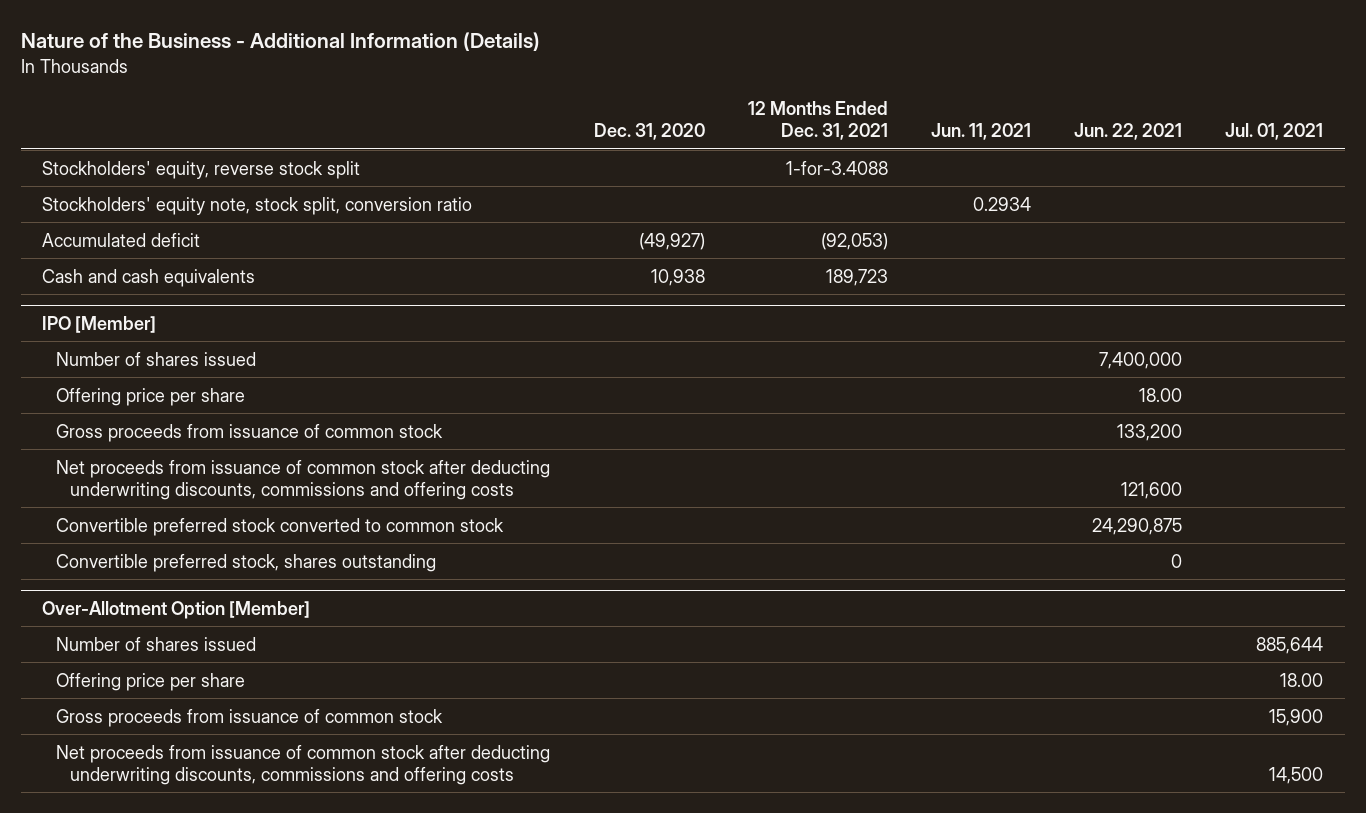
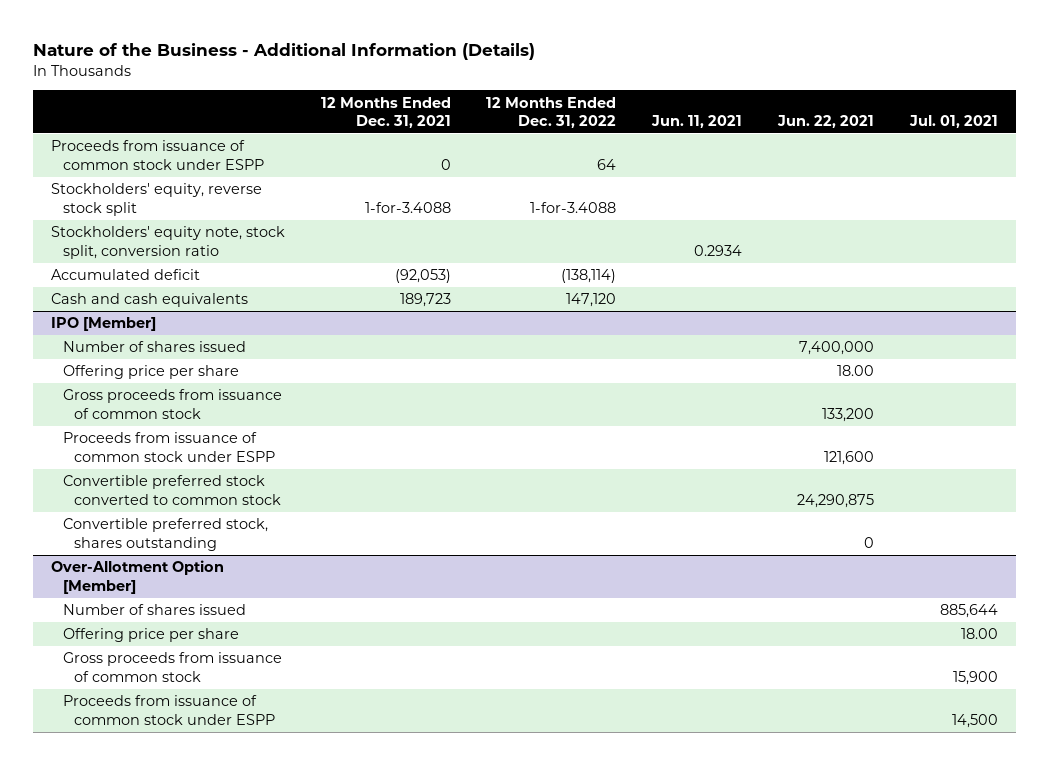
- | Dec. 31, 2020 | 12 Months Ended Dec. 31, 2021 | Jun. 11, 2021 | Jun. 22, 2021 | Jul. 01, 2021
+ | 12 Months Ended Dec. 31, 2021 | 12 Months Ended Dec. 31, 2022 | Jun. 11, 2021 | Jun. 22, 2021 | Jul. 01, 2021
+ Proceeds from issuance of common stock under ESPP | 0 | 64 | | |
@ IPO [Member]
- Net proceeds from issuance of common stock after deducting underwriting discounts, commissions and offering costs | | | | 121,600 |
+ Proceeds from issuance of common stock under ESPP | | | | 121,600 |
@ Over-Allotment Option [Member]
- Net proceeds from issuance of common stock after deducting underwriting discounts, commissions and offering costs | | | | | 14,500
+ Proceeds from issuance of common stock under ESPP | | | | | 14,500

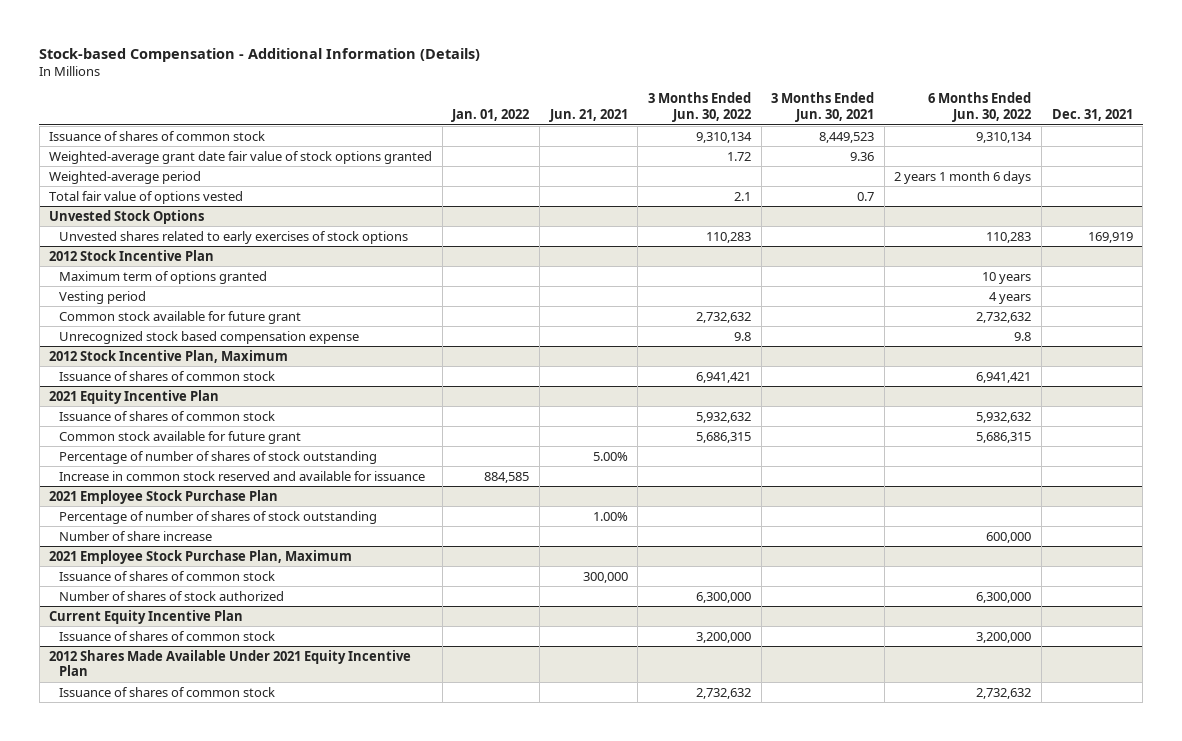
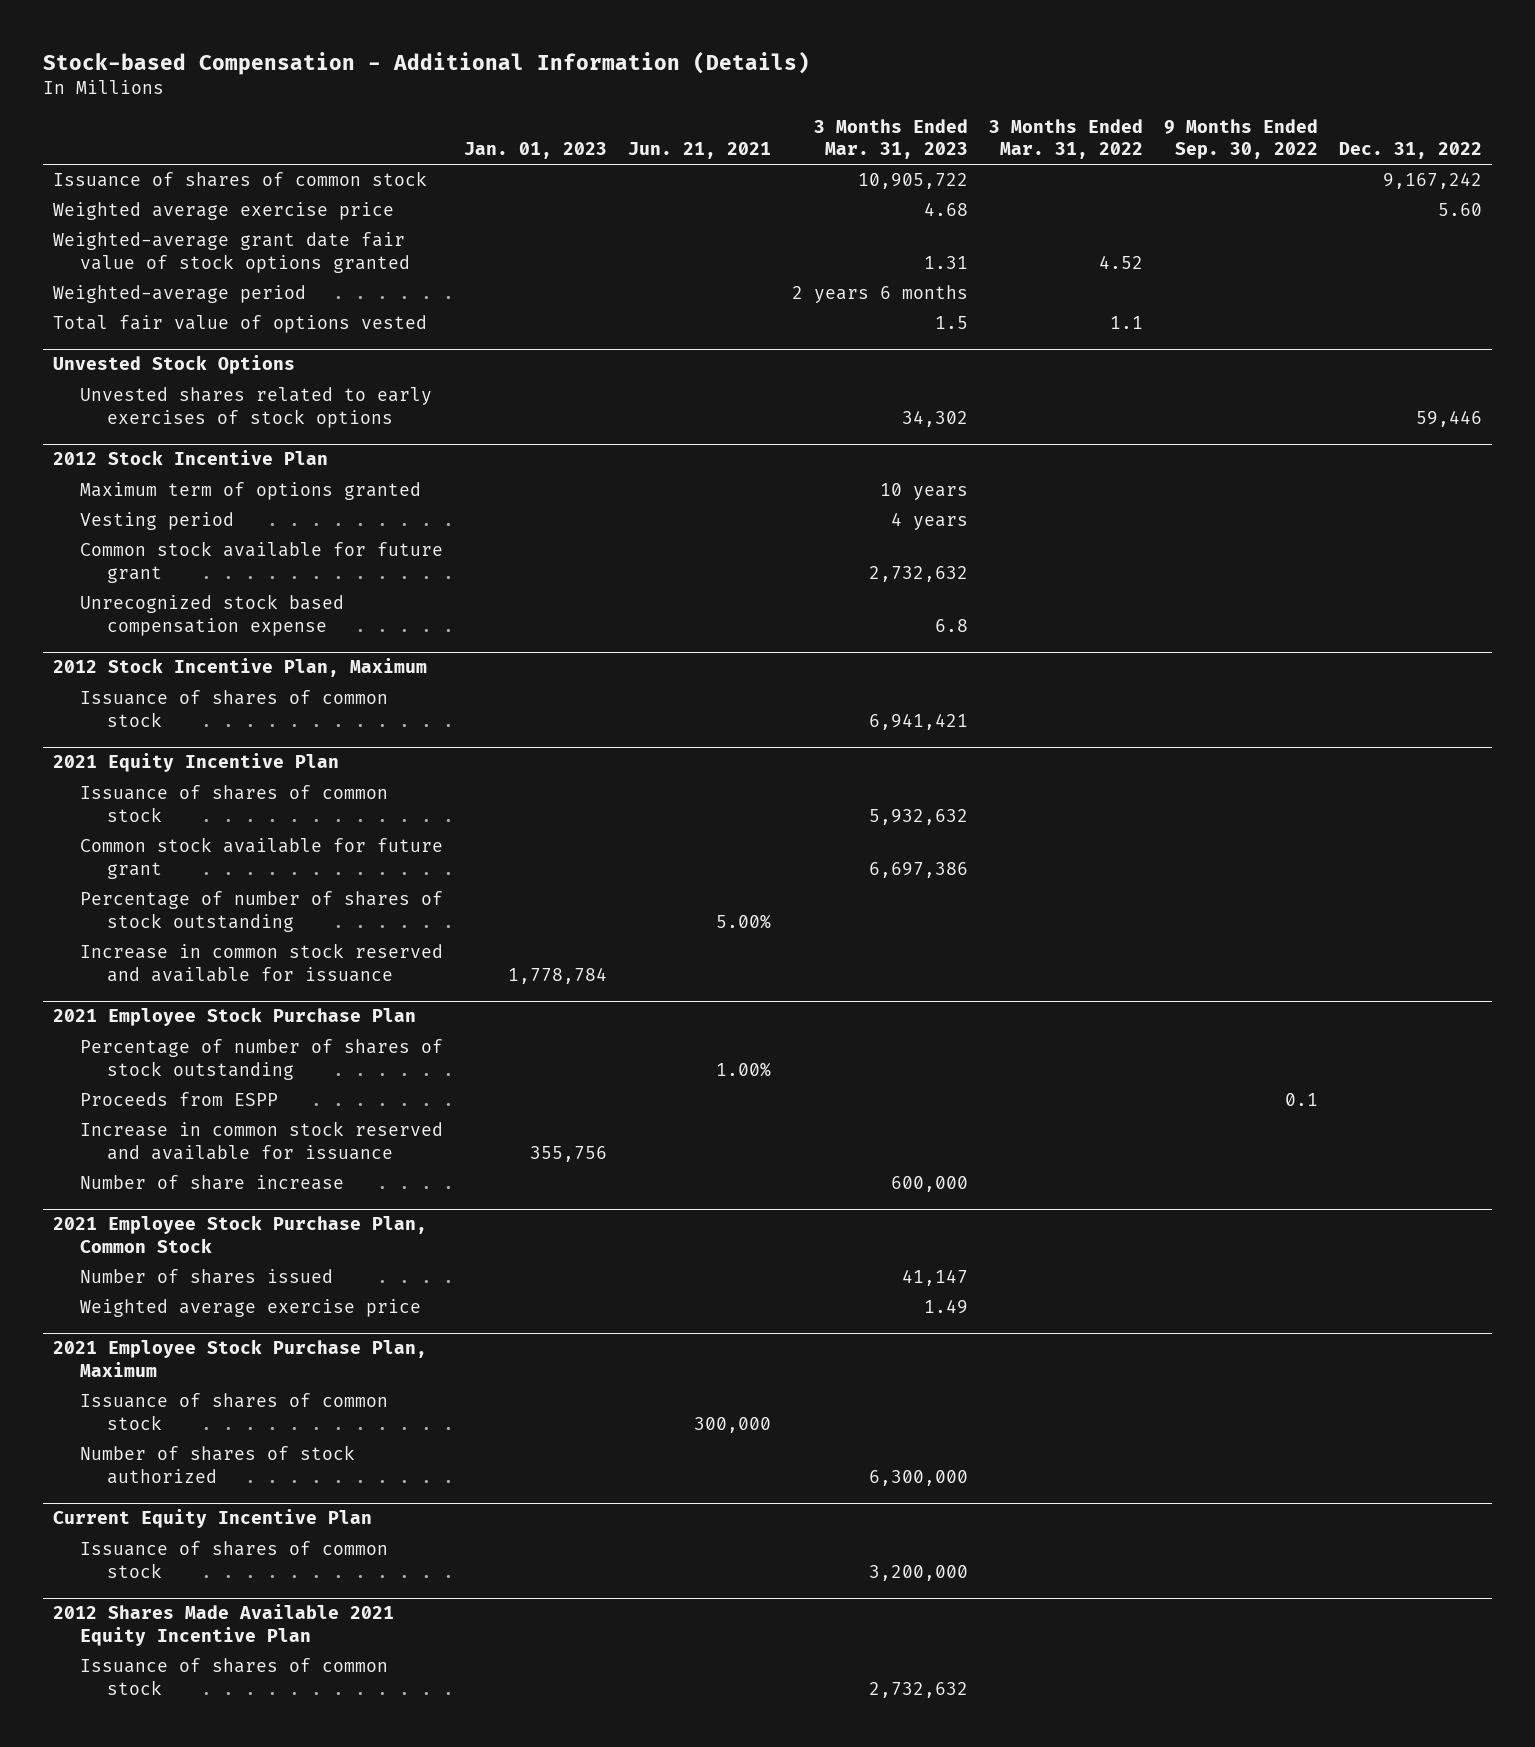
- | Jan. 01, 2022 | Jun. 21, 2021 | 3 Months Ended Jun. 30, 2022 | 3 Months Ended Jun. 30, 2021 | 6 Months Ended Jun. 30, 2022 | Dec. 31, 2021
+ | Jan. 01, 2023 | Jun. 21, 2021 | 3 Months Ended Mar. 31, 2023 | 3 Months Ended Mar. 31, 2022 | 9 Months Ended Sep. 30, 2022 | Dec. 31, 2022
+ Weighted average exercise price | | | 4.68 | | | 5.60
@ 2021 Employee Stock Purchase Plan
+ Proceeds from ESPP | | | | | 0.1 |
+ Increase in common stock reserved and available for issuance | 355,756 | | | | |
+ 2021 Employee Stock Purchase Plan, Common Stock
+ Number of shares issued | | | 41,147 | | |
+ Weighted average exercise price | | | 1.49 | | |
- 2012 Shares Made Available Under 2021 Equity Incentive Plan
+ 2012 Shares Made Available 2021 Equity Incentive Plan

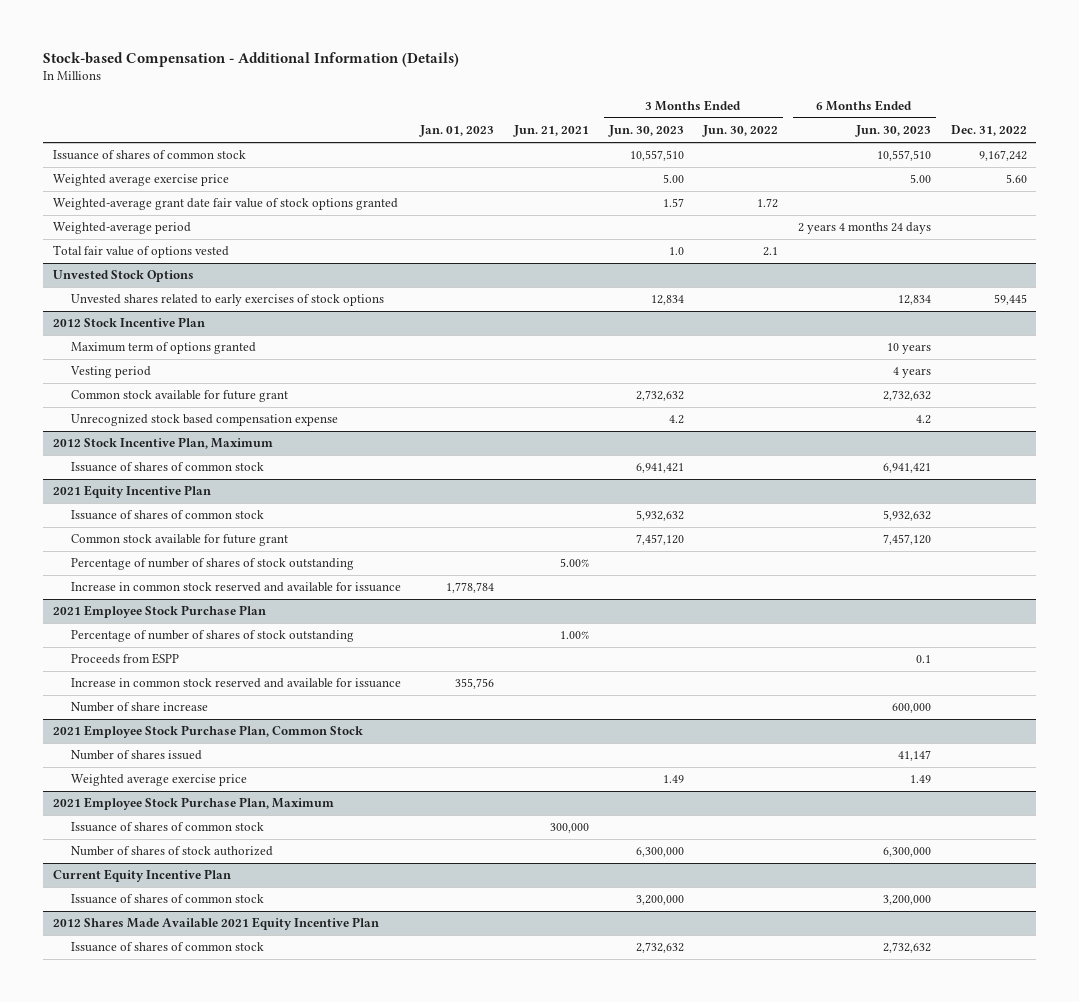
- | Jan. 01, 2023 | Jun. 21, 2021 | 3 Months Ended Mar. 31, 2023 | 3 Months Ended Mar. 31, 2022 | 9 Months Ended Sep. 30, 2022 | Dec. 31, 2022
+ | Jan. 01, 2023 | Jun. 21, 2021 | 3 Months Ended Jun. 30, 2023 | 3 Months Ended Jun. 30, 2022 | 6 Months Ended Jun. 30, 2023 | Dec. 31, 2022
@ Unvested Stock Options
- Unvested shares related to early exercises of stock options | | | 34,302 | | | 59,446
+ Unvested shares related to early exercises of stock options | | | 12,834 | | 12,834 | 59,445

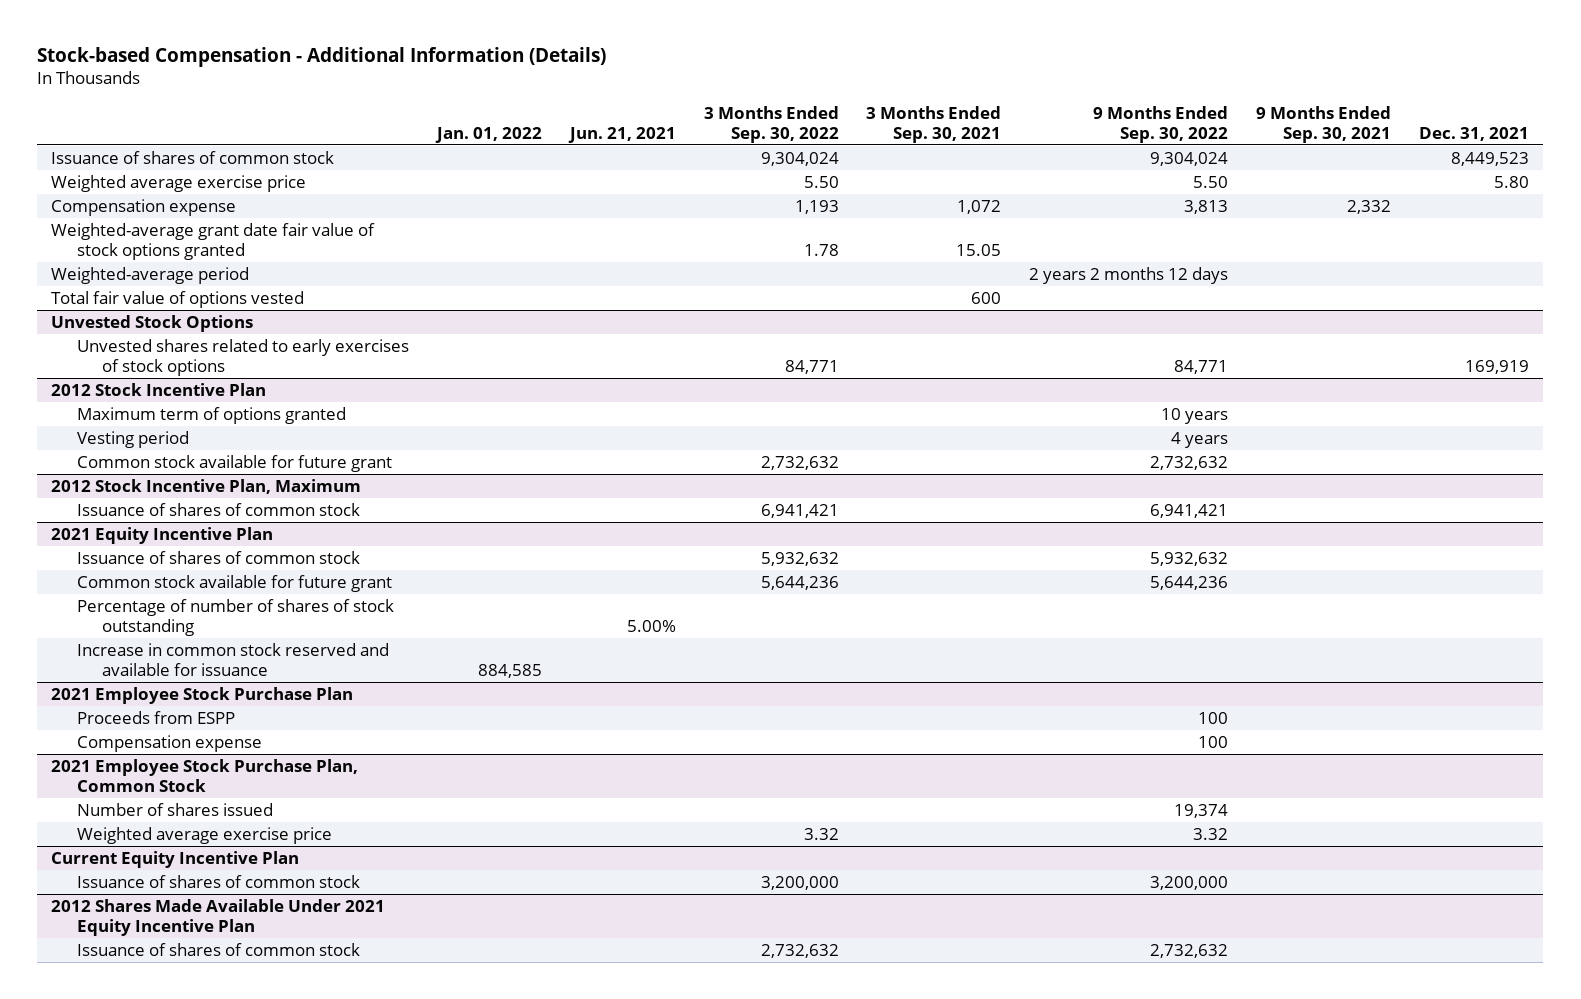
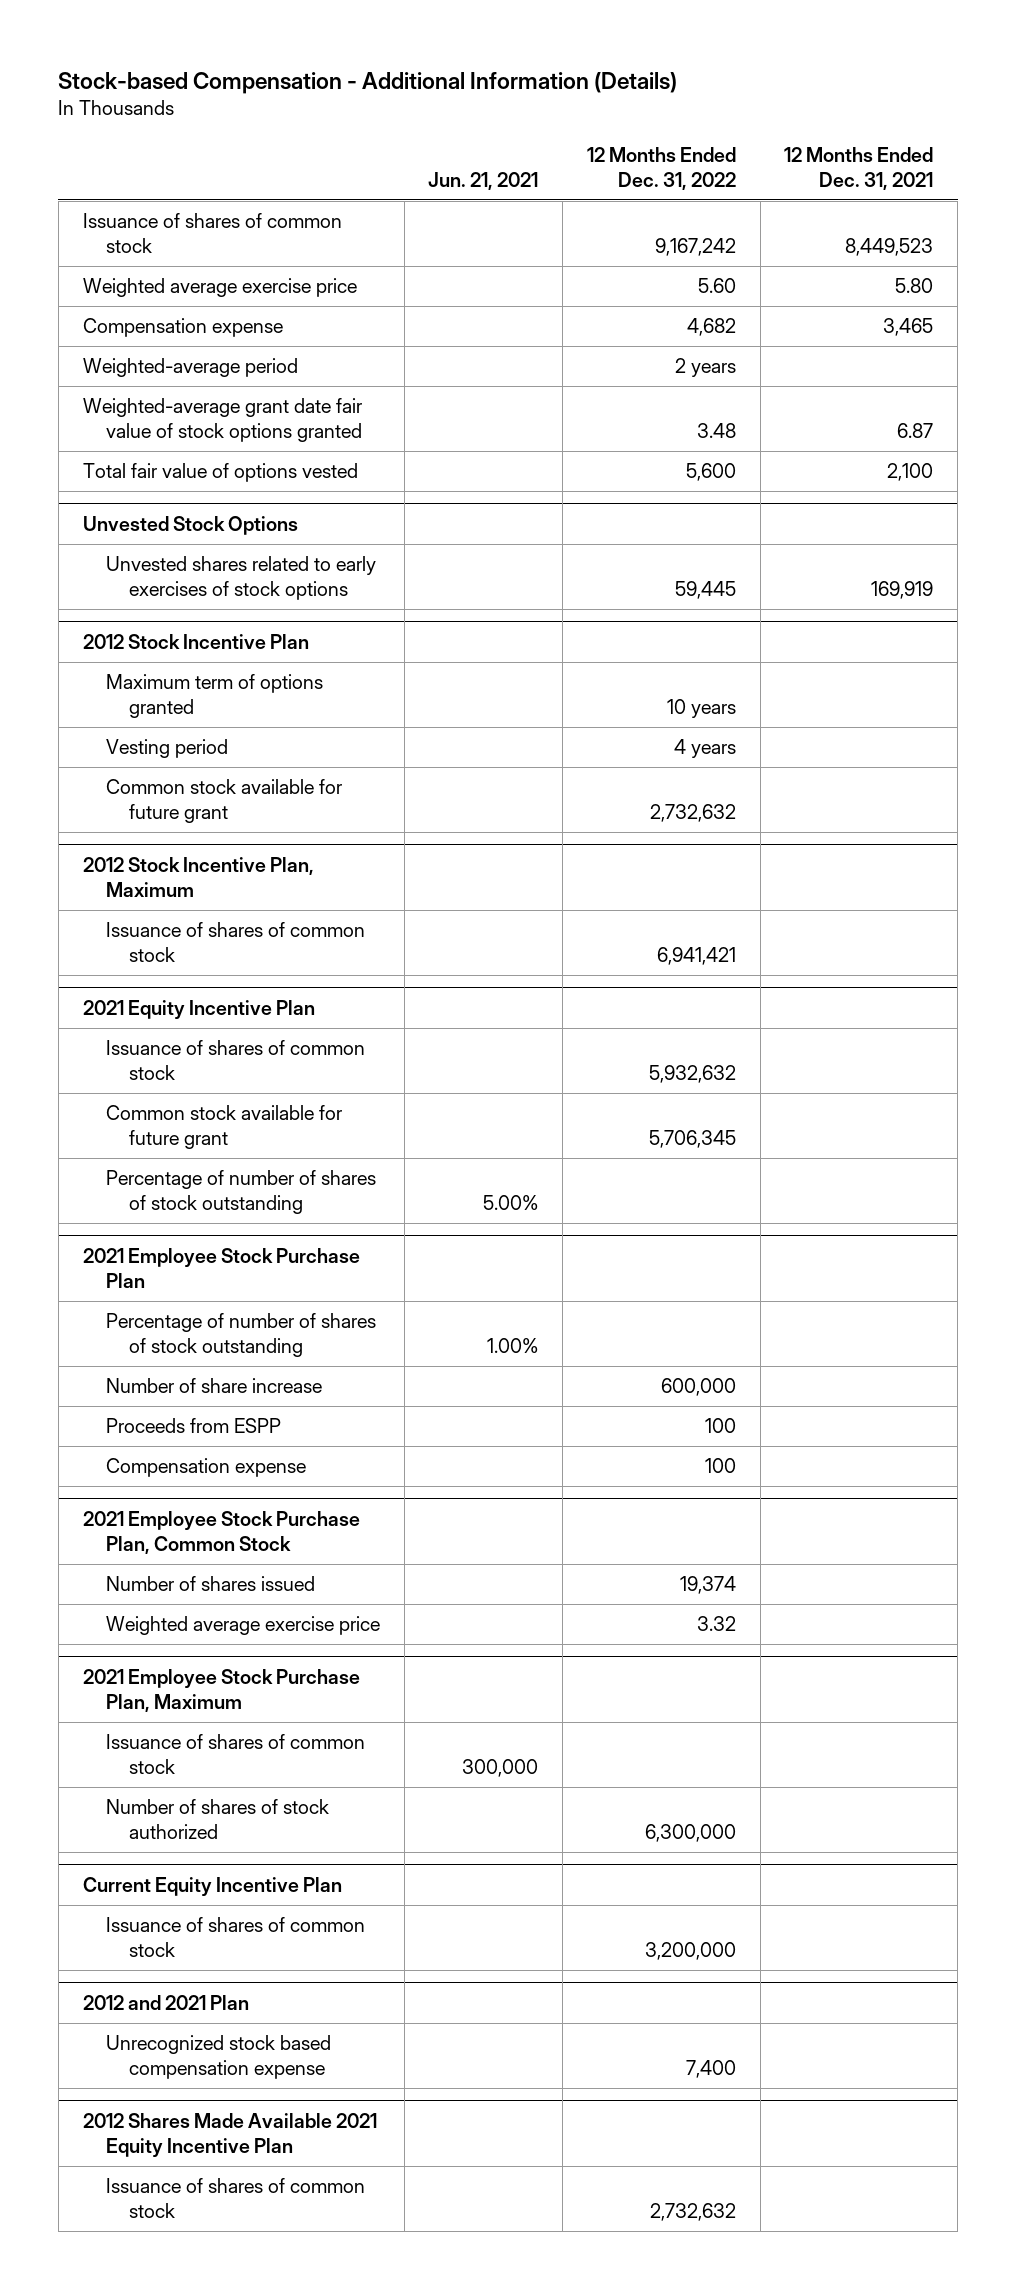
- | Jan. 01, 2022 | Jun. 21, 2021 | 3 Months Ended Sep. 30, 2022 | 3 Months Ended Sep. 30, 2021 | 9 Months Ended Sep. 30, 2022 | 9 Months Ended Sep. 30, 2021 | Dec. 31, 2021
+ | Jun. 21, 2021 | 12 Months Ended Dec. 31, 2022 | 12 Months Ended Dec. 31, 2021
moved down: Weighted-average grant date fair value of stock options granted | | 3.48 | 6.87
@ 2021 Equity Incentive Plan
- Increase in common stock reserved and available for issuance | 884,585 | | | | | |
@ 2021 Employee Stock Purchase Plan
+ Percentage of number of shares of stock outstanding | 1.00% | |
+ Number of share increase | | 600,000 |
+ 2021 Employee Stock Purchase Plan, Maximum
+ Issuance of shares of common stock | 300,000 | |
+ Number of shares of stock authorized | | 6,300,000 |
- 2012 Shares Made Available Under 2021 Equity Incentive Plan
+ 2012 and 2021 Plan
+ Unrecognized stock based compensation expense | | 7,400 |
+ 2012 Shares Made Available 2021 Equity Incentive Plan

